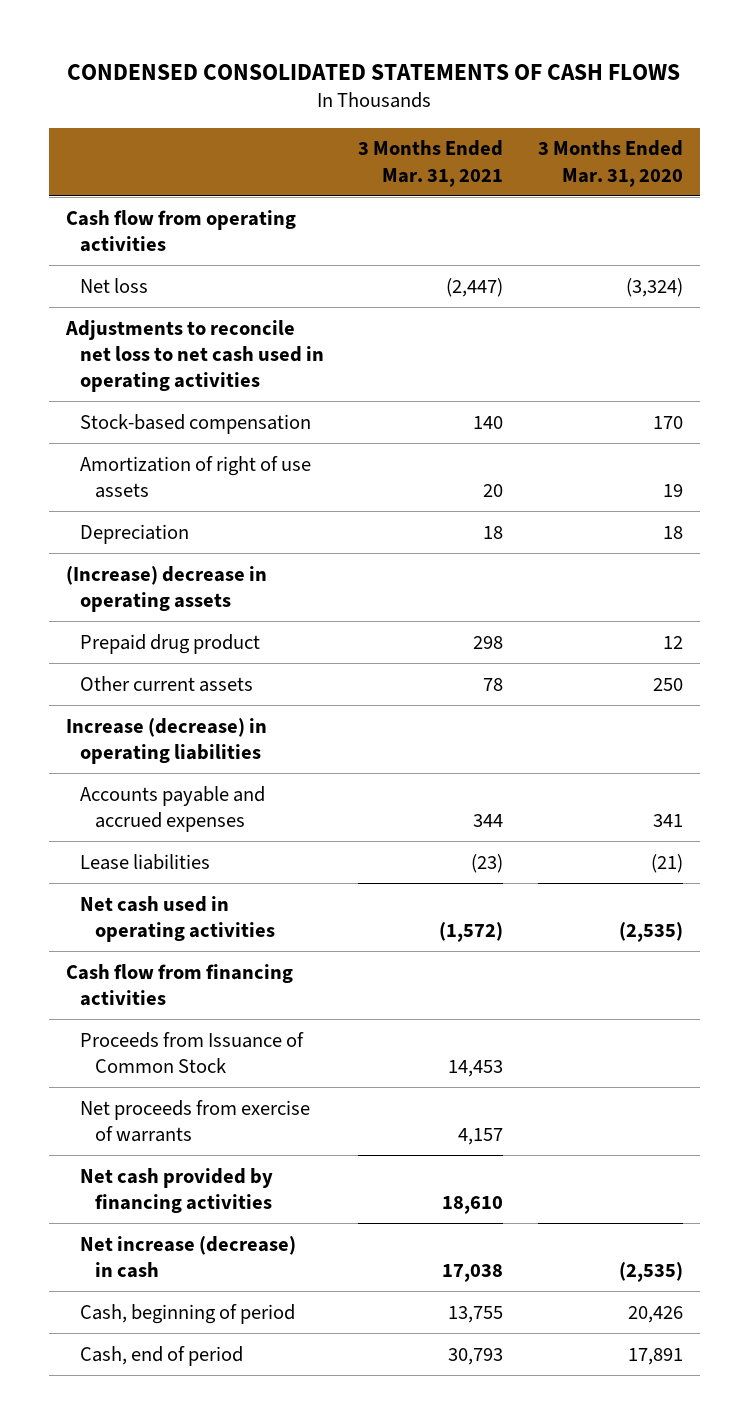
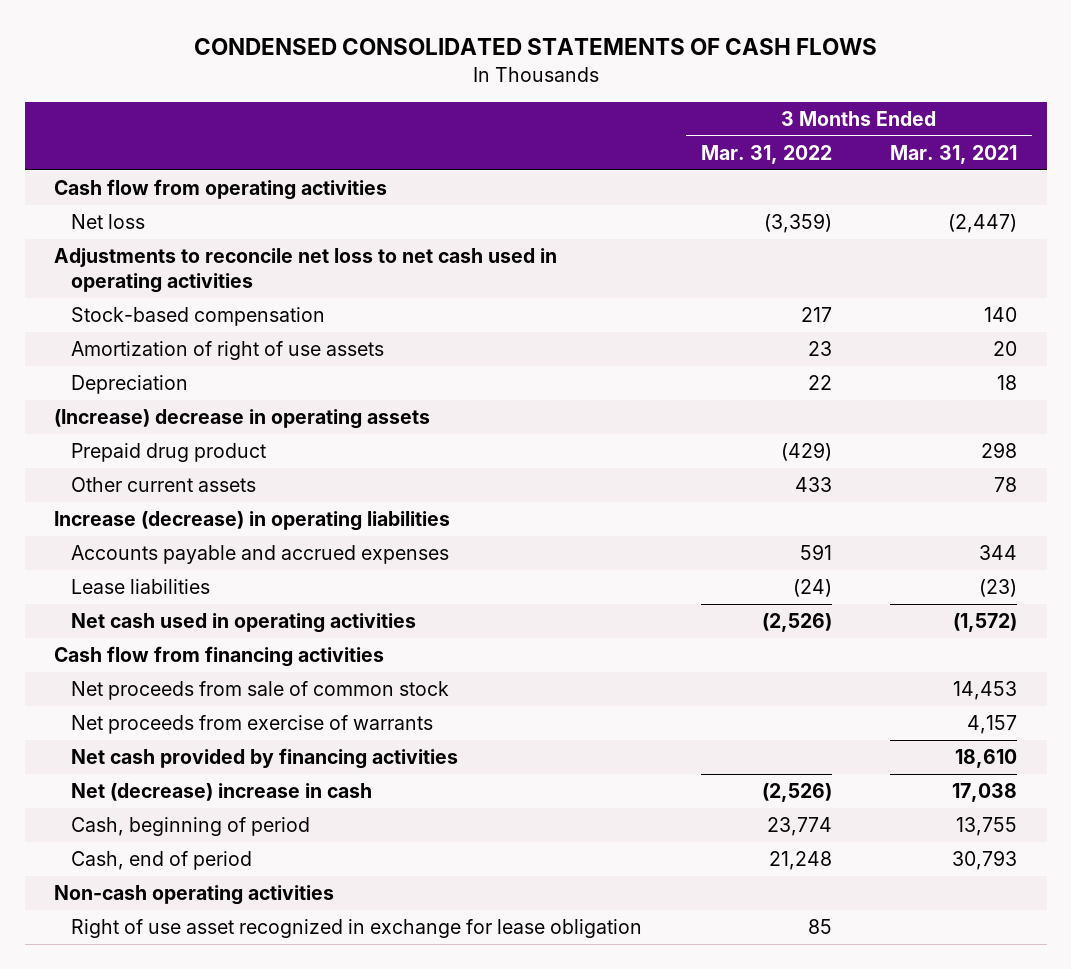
- | 3 Months Ended Mar. 31, 2021 | 3 Months Ended Mar. 31, 2020
+ | 3 Months Ended Mar. 31, 2022 | 3 Months Ended Mar. 31, 2021
- Proceeds from Issuance of Common Stock | 14,453 |
+ Net proceeds from sale of common stock | | 14,453
- Net increase (decrease) in cash | 17,038 | (2,535)
+ Net (decrease) increase in cash | (2,526) | 17,038
+ Non-cash operating activities
+ Right of use asset recognized in exchange for lease obligation | 85 |

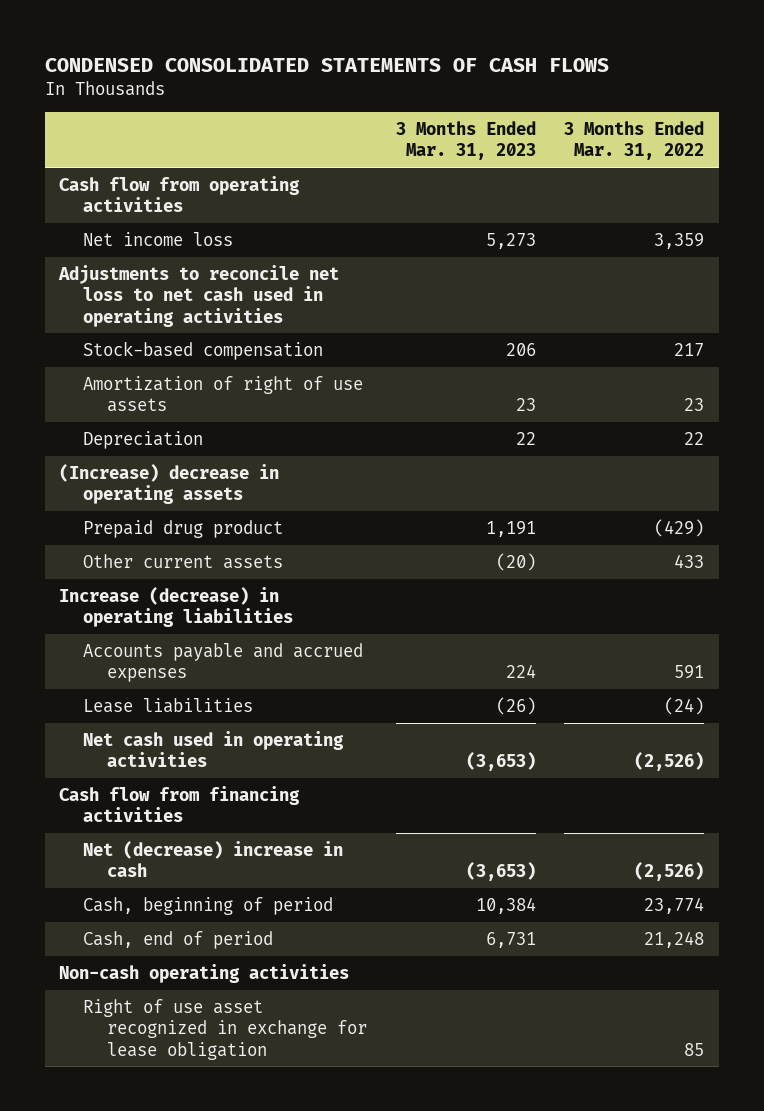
- | 3 Months Ended Mar. 31, 2022 | 3 Months Ended Mar. 31, 2021
+ | 3 Months Ended Mar. 31, 2023 | 3 Months Ended Mar. 31, 2022
- Net loss | (3,359) | (2,447)
+ Net income loss | 5,273 | 3,359
- Net proceeds from sale of common stock | | 14,453
- Net proceeds from exercise of warrants | | 4,157
- Net cash provided by financing activities | | 18,610

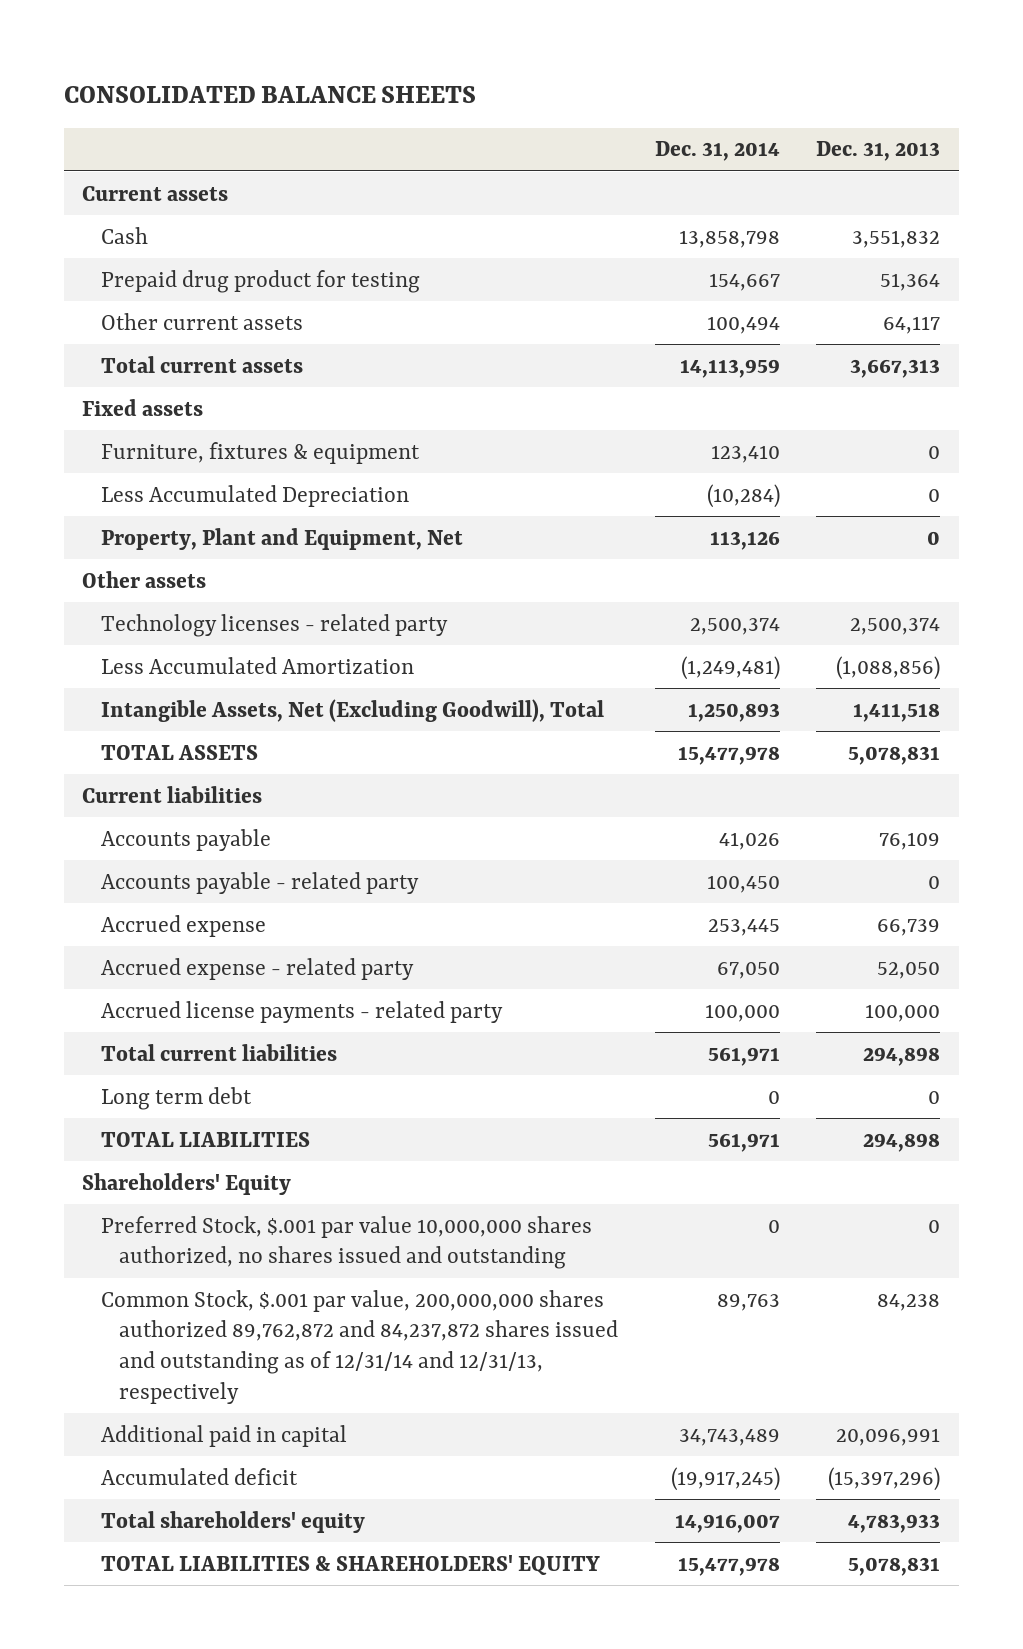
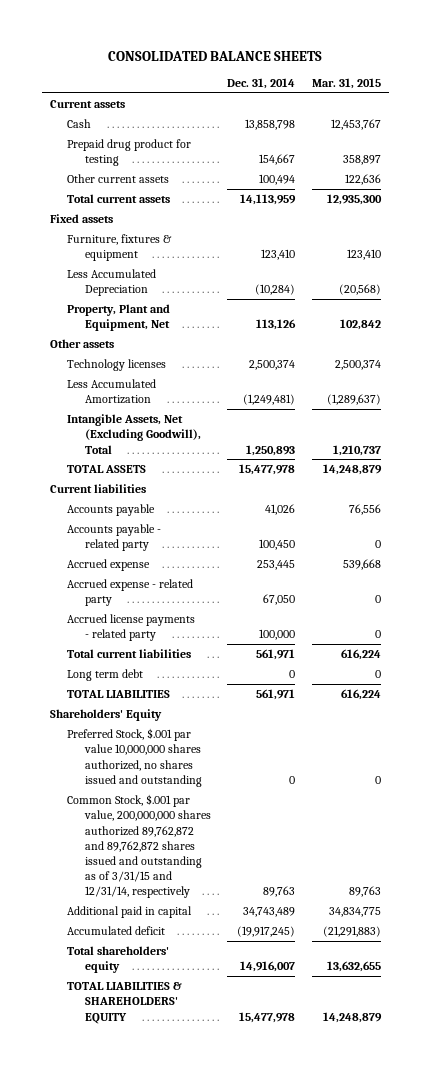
- | Dec. 31, 2014 | Dec. 31, 2013
+ | Dec. 31, 2014 | Mar. 31, 2015
- Technology licenses - related party | 2,500,374 | 2,500,374
+ Technology licenses | 2,500,374 | 2,500,374
- Common Stock, $.001 par value, 200,000,000 shares authorized 89,762,872 and 84,237,872 shares issued and outstanding as of 12/31/14 and 12/31/13, respectively | 89,763 | 84,238
+ Common Stock, $.001 par value, 200,000,000 shares authorized 89,762,872 and 89,762,872 shares issued and outstanding as of 3/31/15 and 12/31/14, respectively | 89,763 | 89,763

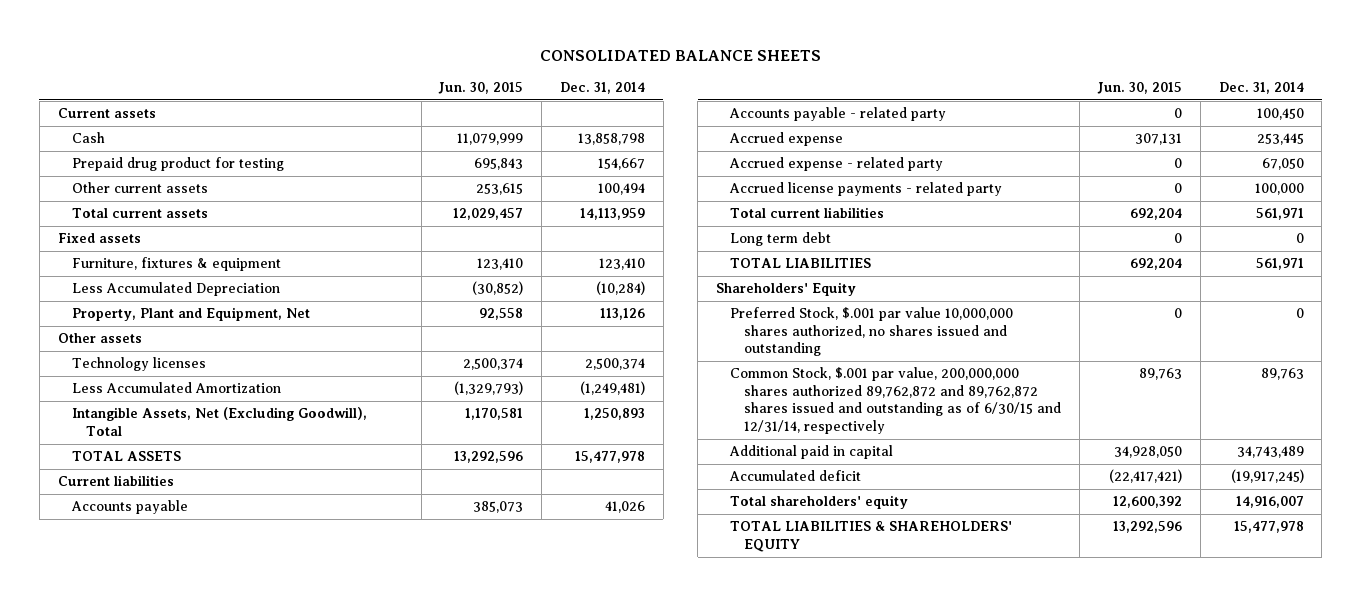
- | Dec. 31, 2014 | Mar. 31, 2015
+ | Jun. 30, 2015 | Dec. 31, 2014
- Common Stock, $.001 par value, 200,000,000 shares authorized 89,762,872 and 89,762,872 shares issued and outstanding as of 3/31/15 and 12/31/14, respectively | 89,763 | 89,763
+ Common Stock, $.001 par value, 200,000,000 shares authorized 89,762,872 and 89,762,872 shares issued and outstanding as of 6/30/15 and 12/31/14, respectively | 89,763 | 89,763

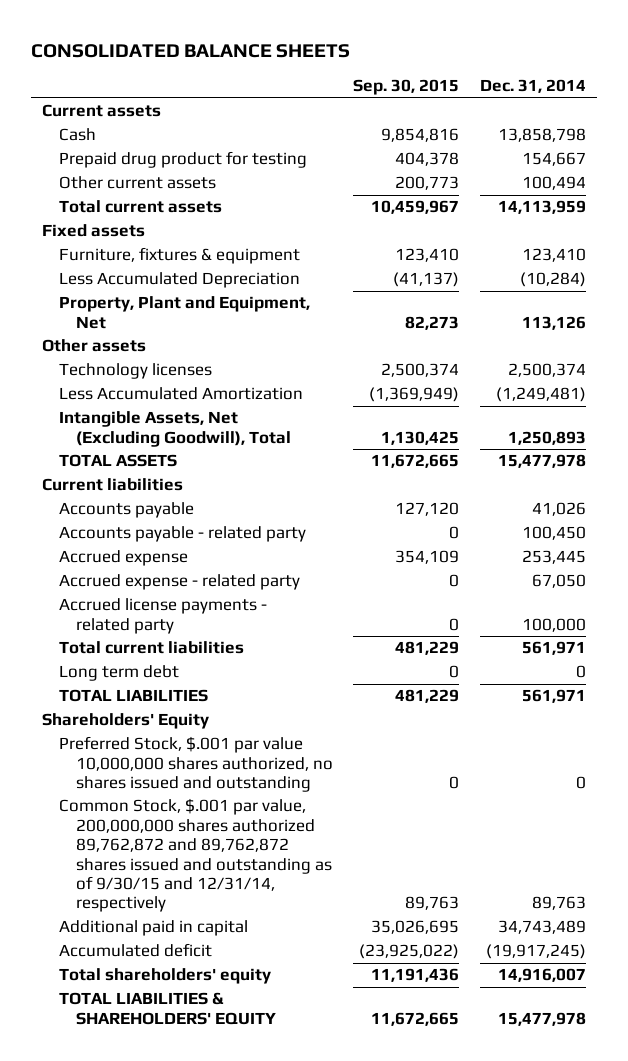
- | Jun. 30, 2015 | Dec. 31, 2014
+ | Sep. 30, 2015 | Dec. 31, 2014
- Common Stock, $.001 par value, 200,000,000 shares authorized 89,762,872 and 89,762,872 shares issued and outstanding as of 6/30/15 and 12/31/14, respectively | 89,763 | 89,763
+ Common Stock, $.001 par value, 200,000,000 shares authorized 89,762,872 and 89,762,872 shares issued and outstanding as of 9/30/15 and 12/31/14, respectively | 89,763 | 89,763

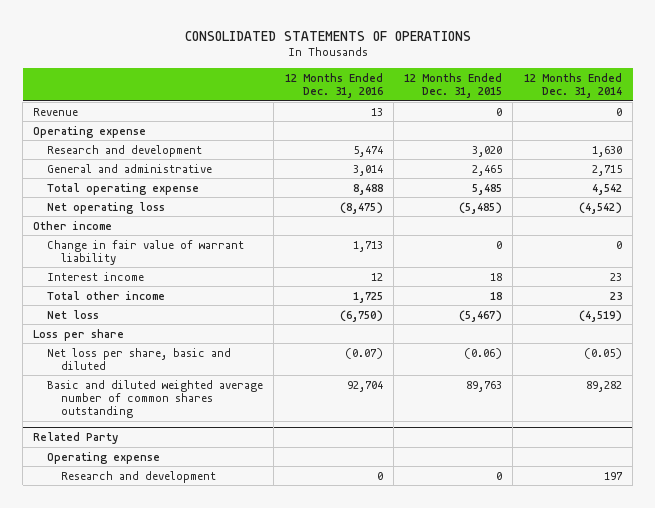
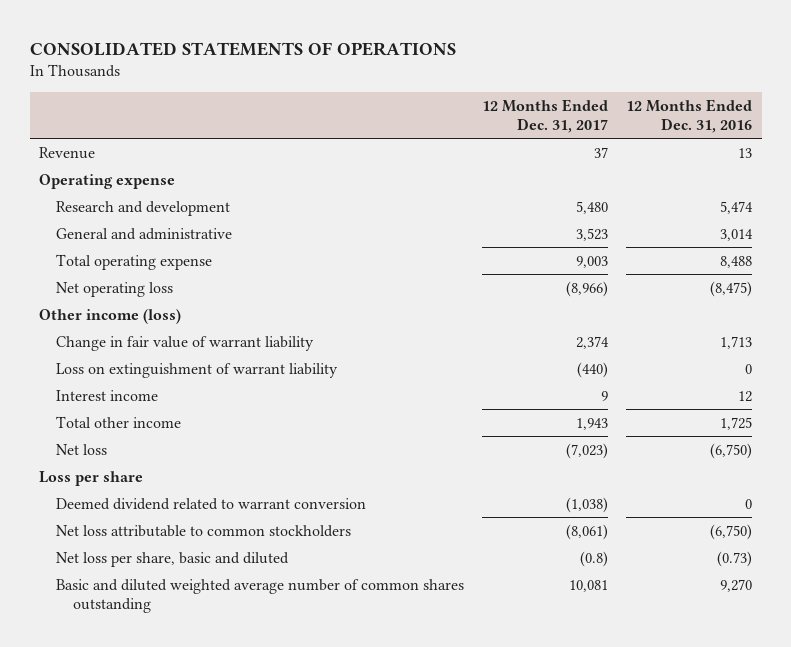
- | 12 Months Ended Dec. 31, 2016 | 12 Months Ended Dec. 31, 2015 | 12 Months Ended Dec. 31, 2014
+ | 12 Months Ended Dec. 31, 2017 | 12 Months Ended Dec. 31, 2016
- Other income
+ Other income (loss)
+ Loss on extinguishment of warrant liability | (440) | 0
- Net loss per share, basic and diluted | (0.07) | (0.06) | (0.05)
- Basic and diluted weighted average number of common shares outstanding | 92,704 | 89,763 | 89,282
- Related Party
- Operating expense
- Research and development | 0 | 0 | 197
+ Deemed dividend related to warrant conversion | (1,038) | 0
+ Net loss attributable to common stockholders | (8,061) | (6,750)
+ Net loss per share, basic and diluted | (0.8) | (0.73)
+ Basic and diluted weighted average number of common shares outstanding | 10,081 | 9,270

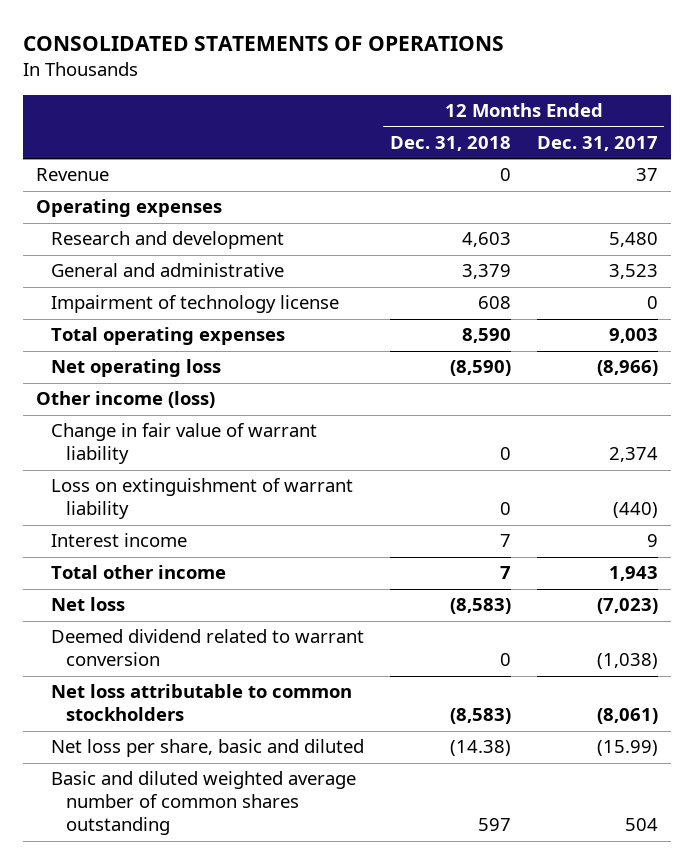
- | 12 Months Ended Dec. 31, 2017 | 12 Months Ended Dec. 31, 2016
+ | 12 Months Ended Dec. 31, 2018 | 12 Months Ended Dec. 31, 2017
- Operating expense
+ Operating expenses
- Total operating expense | 9,003 | 8,488
+ Impairment of technology license | 608 | 0
+ Total operating expenses | 8,590 | 9,003
- Loss per share
- Net loss per share, basic and diluted | (0.8) | (0.73)
- Basic and diluted weighted average number of common shares outstanding | 10,081 | 9,270
+ Net loss per share, basic and diluted | (14.38) | (15.99)
+ Basic and diluted weighted average number of common shares outstanding | 597 | 504

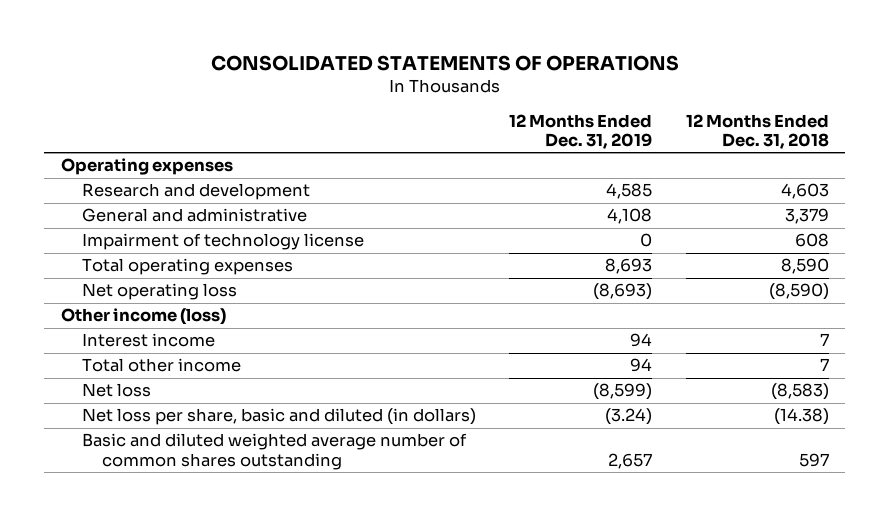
- | 12 Months Ended Dec. 31, 2018 | 12 Months Ended Dec. 31, 2017
+ | 12 Months Ended Dec. 31, 2019 | 12 Months Ended Dec. 31, 2018
- Revenue | 0 | 37
- Change in fair value of warrant liability | 0 | 2,374
- Loss on extinguishment of warrant liability | 0 | (440)
- Deemed dividend related to warrant conversion | 0 | (1,038)
- Net loss attributable to common stockholders | (8,583) | (8,061)
- Net loss per share, basic and diluted | (14.38) | (15.99)
+ Net loss per share, basic and diluted (in dollars) | (3.24) | (14.38)

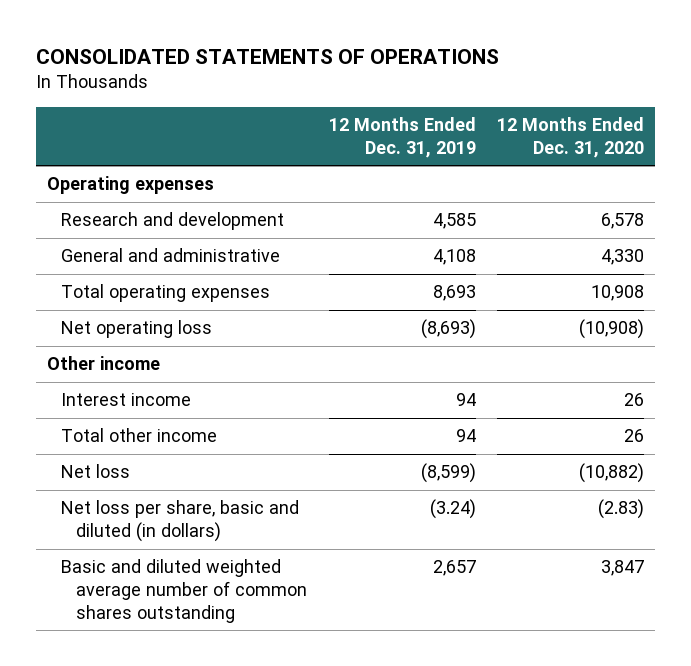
- | 12 Months Ended Dec. 31, 2019 | 12 Months Ended Dec. 31, 2018
+ | 12 Months Ended Dec. 31, 2019 | 12 Months Ended Dec. 31, 2020
- Impairment of technology license | 0 | 608
- Other income (loss)
+ Other income

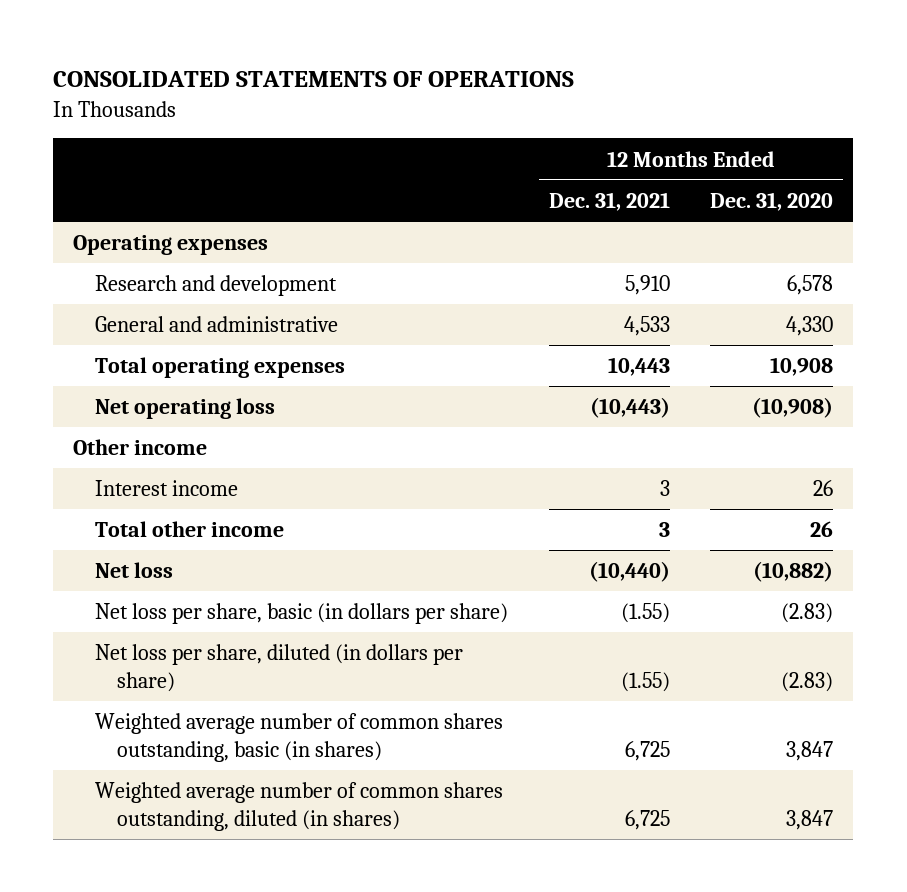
- | 12 Months Ended Dec. 31, 2019 | 12 Months Ended Dec. 31, 2020
+ | 12 Months Ended Dec. 31, 2021 | 12 Months Ended Dec. 31, 2020
- Net loss per share, basic and diluted (in dollars) | (3.24) | (2.83)
- Basic and diluted weighted average number of common shares outstanding | 2,657 | 3,847
+ Net loss per share, basic (in dollars per share) | (1.55) | (2.83)
+ Net loss per share, diluted (in dollars per share) | (1.55) | (2.83)
+ Weighted average number of common shares outstanding, basic (in shares) | 6,725 | 3,847
+ Weighted average number of common shares outstanding, diluted (in shares) | 6,725 | 3,847

